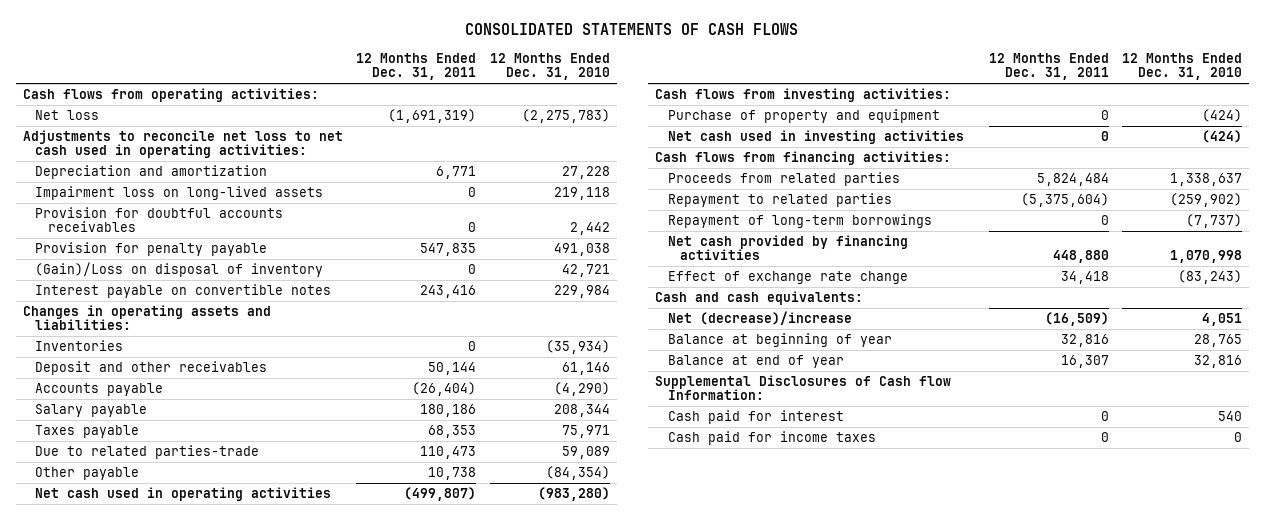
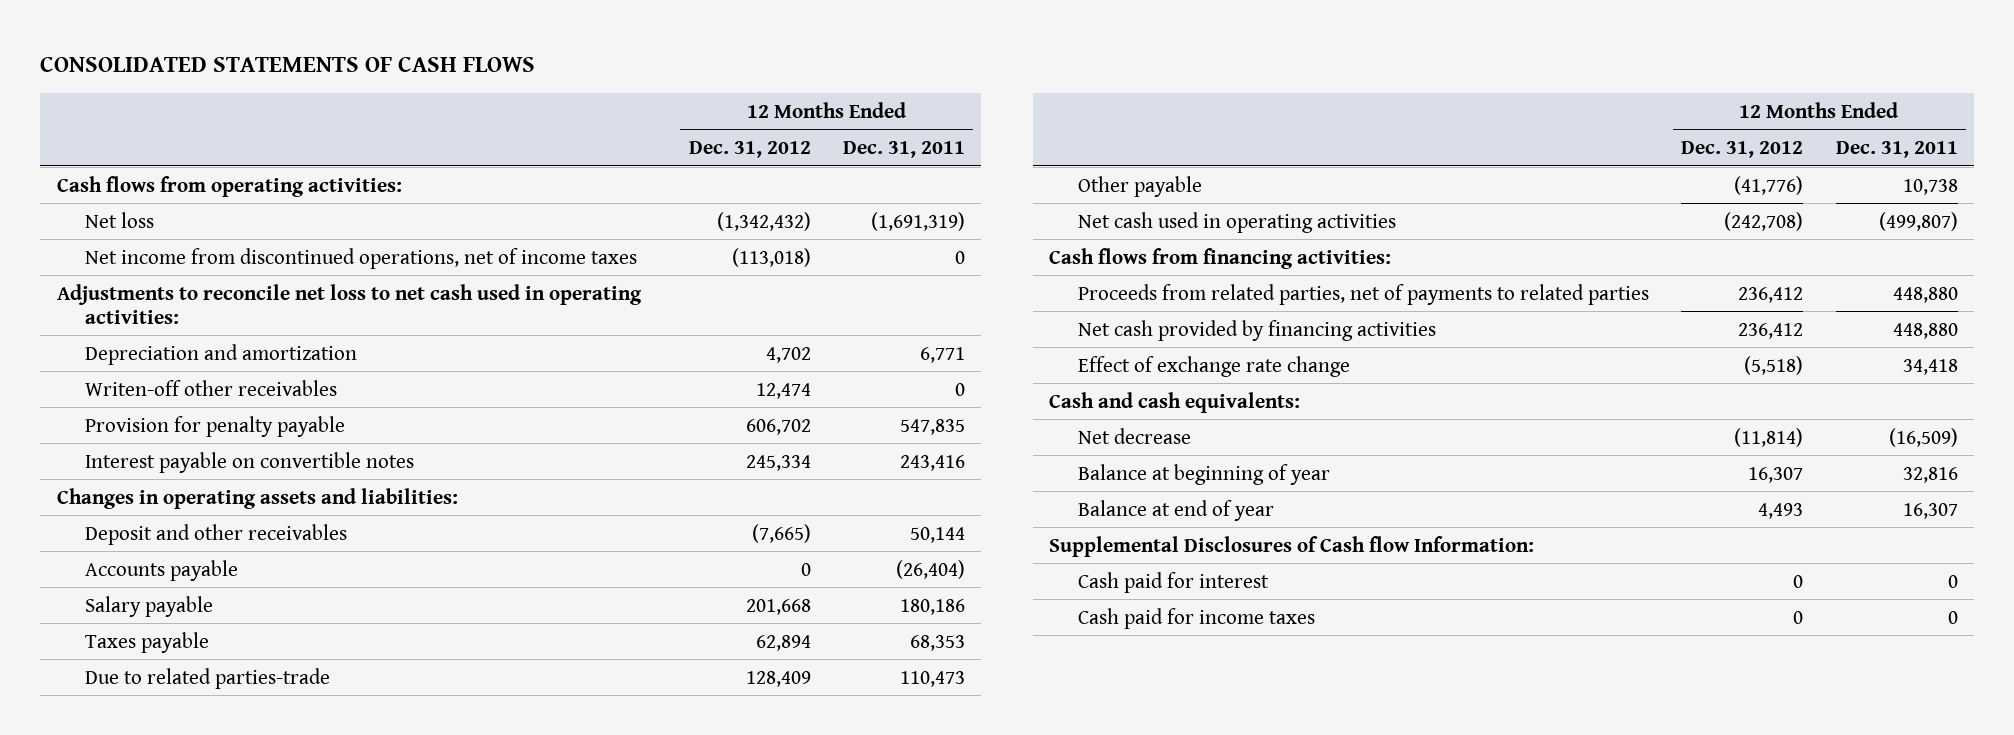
- | 12 Months Ended Dec. 31, 2011 | 12 Months Ended Dec. 31, 2010
+ | 12 Months Ended Dec. 31, 2012 | 12 Months Ended Dec. 31, 2011
+ Net income from discontinued operations, net of income taxes | (113,018) | 0
- Impairment loss on long-lived assets | 0 | 219,118
- Provision for doubtful accounts receivables | 0 | 2,442
+ Writen-off other receivables | 12,474 | 0
- (Gain)/Loss on disposal of inventory | 0 | 42,721
- Inventories | 0 | (35,934)
- Cash flows from investing activities:
- Purchase of property and equipment | 0 | (424)
- Net cash used in investing activities | 0 | (424)
- Proceeds from related parties | 5,824,484 | 1,338,637
- Repayment to related parties | (5,375,604) | (259,902)
- Repayment of long-term borrowings | 0 | (7,737)
+ Proceeds from related parties, net of payments to related parties | 236,412 | 448,880
- Net (decrease)/increase | (16,509) | 4,051
+ Net decrease | (11,814) | (16,509)

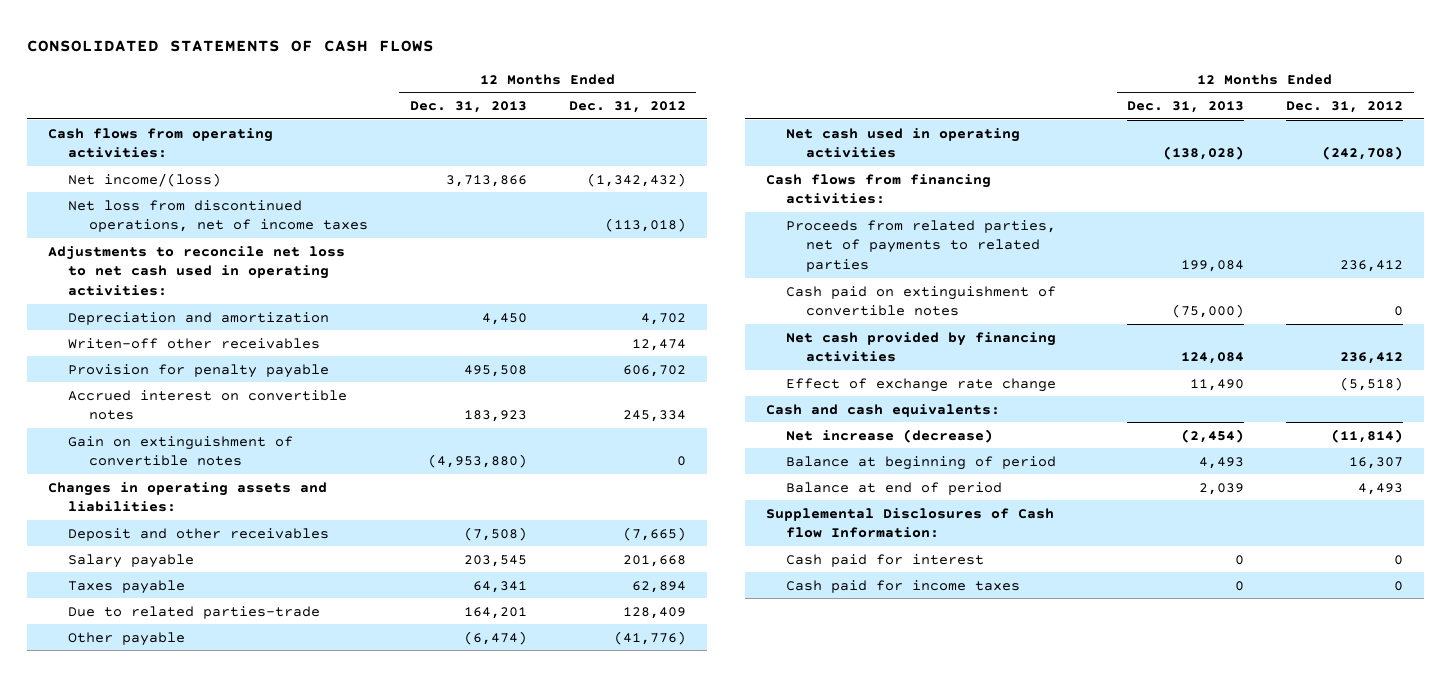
- | 12 Months Ended Dec. 31, 2012 | 12 Months Ended Dec. 31, 2011
+ | 12 Months Ended Dec. 31, 2013 | 12 Months Ended Dec. 31, 2012
- Net loss | (1,342,432) | (1,691,319)
- Net income from discontinued operations, net of income taxes | (113,018) | 0
+ Net income/(loss) | 3,713,866 | (1,342,432)
+ Net loss from discontinued operations, net of income taxes | | (113,018)
- Interest payable on convertible notes | 245,334 | 243,416
+ Accrued interest on convertible notes | 183,923 | 245,334
+ Gain on extinguishment of convertible notes | (4,953,880) | 0
- Accounts payable | 0 | (26,404)
+ Cash paid on extinguishment of convertible notes | (75,000) | 0
- Net decrease | (11,814) | (16,509)
- Balance at beginning of year | 16,307 | 32,816
- Balance at end of year | 4,493 | 16,307
+ Net increase (decrease) | (2,454) | (11,814)
+ Balance at beginning of period | 4,493 | 16,307
+ Balance at end of period | 2,039 | 4,493

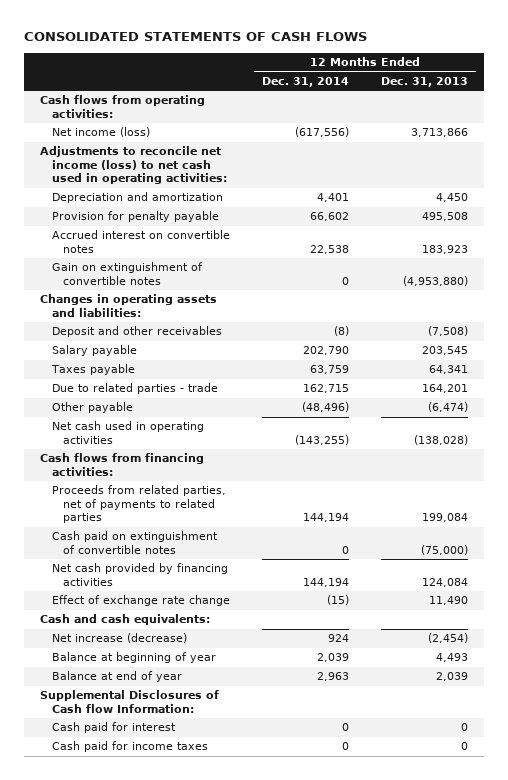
- | 12 Months Ended Dec. 31, 2013 | 12 Months Ended Dec. 31, 2012
+ | 12 Months Ended Dec. 31, 2014 | 12 Months Ended Dec. 31, 2013
- Net income/(loss) | 3,713,866 | (1,342,432)
- Net loss from discontinued operations, net of income taxes | | (113,018)
- Adjustments to reconcile net loss to net cash used in operating activities:
+ Net income (loss) | (617,556) | 3,713,866
+ Adjustments to reconcile net income (loss) to net cash used in operating activities:
- Writen-off other receivables | | 12,474
- Due to related parties-trade | 164,201 | 128,409
+ Due to related parties - trade | 162,715 | 164,201
- Balance at beginning of period | 4,493 | 16,307
- Balance at end of period | 2,039 | 4,493
+ Balance at beginning of year | 2,039 | 4,493
+ Balance at end of year | 2,963 | 2,039

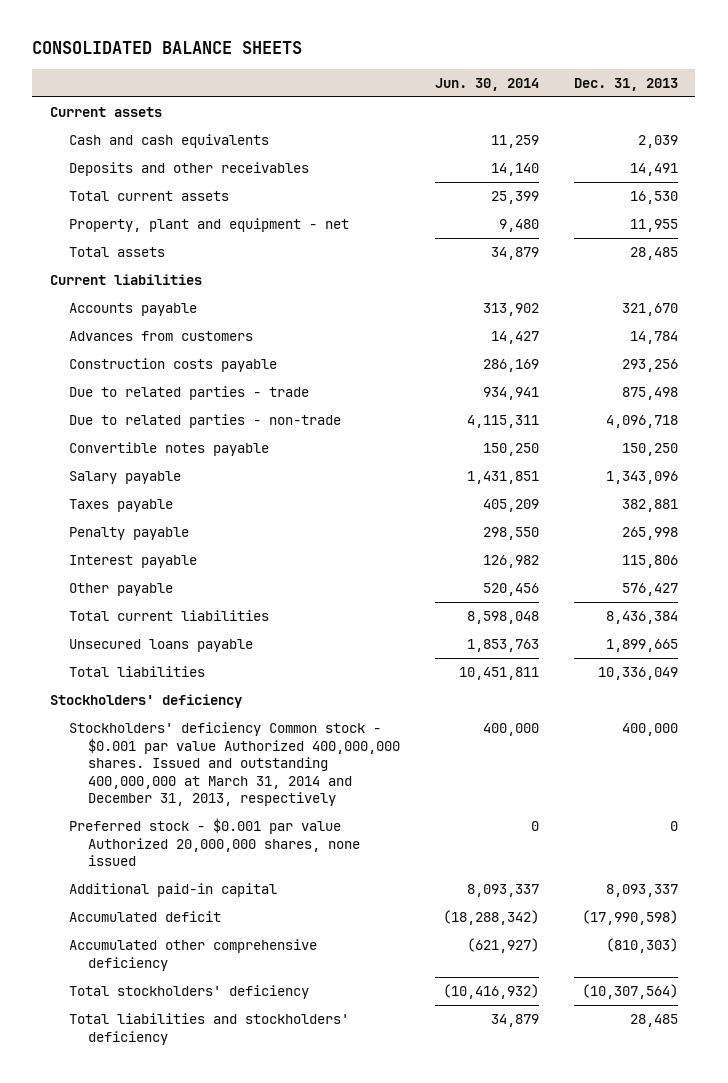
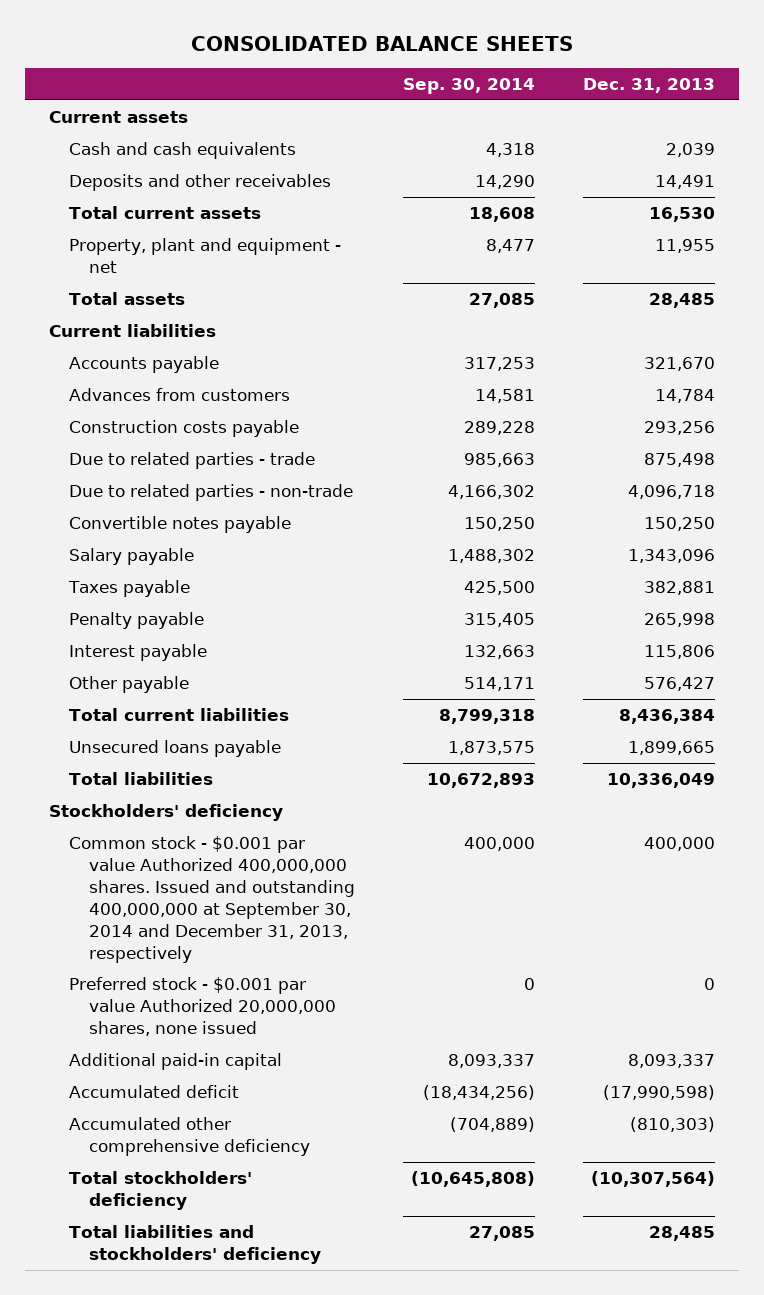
- | Jun. 30, 2014 | Dec. 31, 2013
+ | Sep. 30, 2014 | Dec. 31, 2013
- Stockholders' deficiency Common stock - $0.001 par value Authorized 400,000,000 shares. Issued and outstanding 400,000,000 at March 31, 2014 and December 31, 2013, respectively | 400,000 | 400,000
+ Common stock - $0.001 par value Authorized 400,000,000 shares. Issued and outstanding 400,000,000 at September 30, 2014 and December 31, 2013, respectively | 400,000 | 400,000

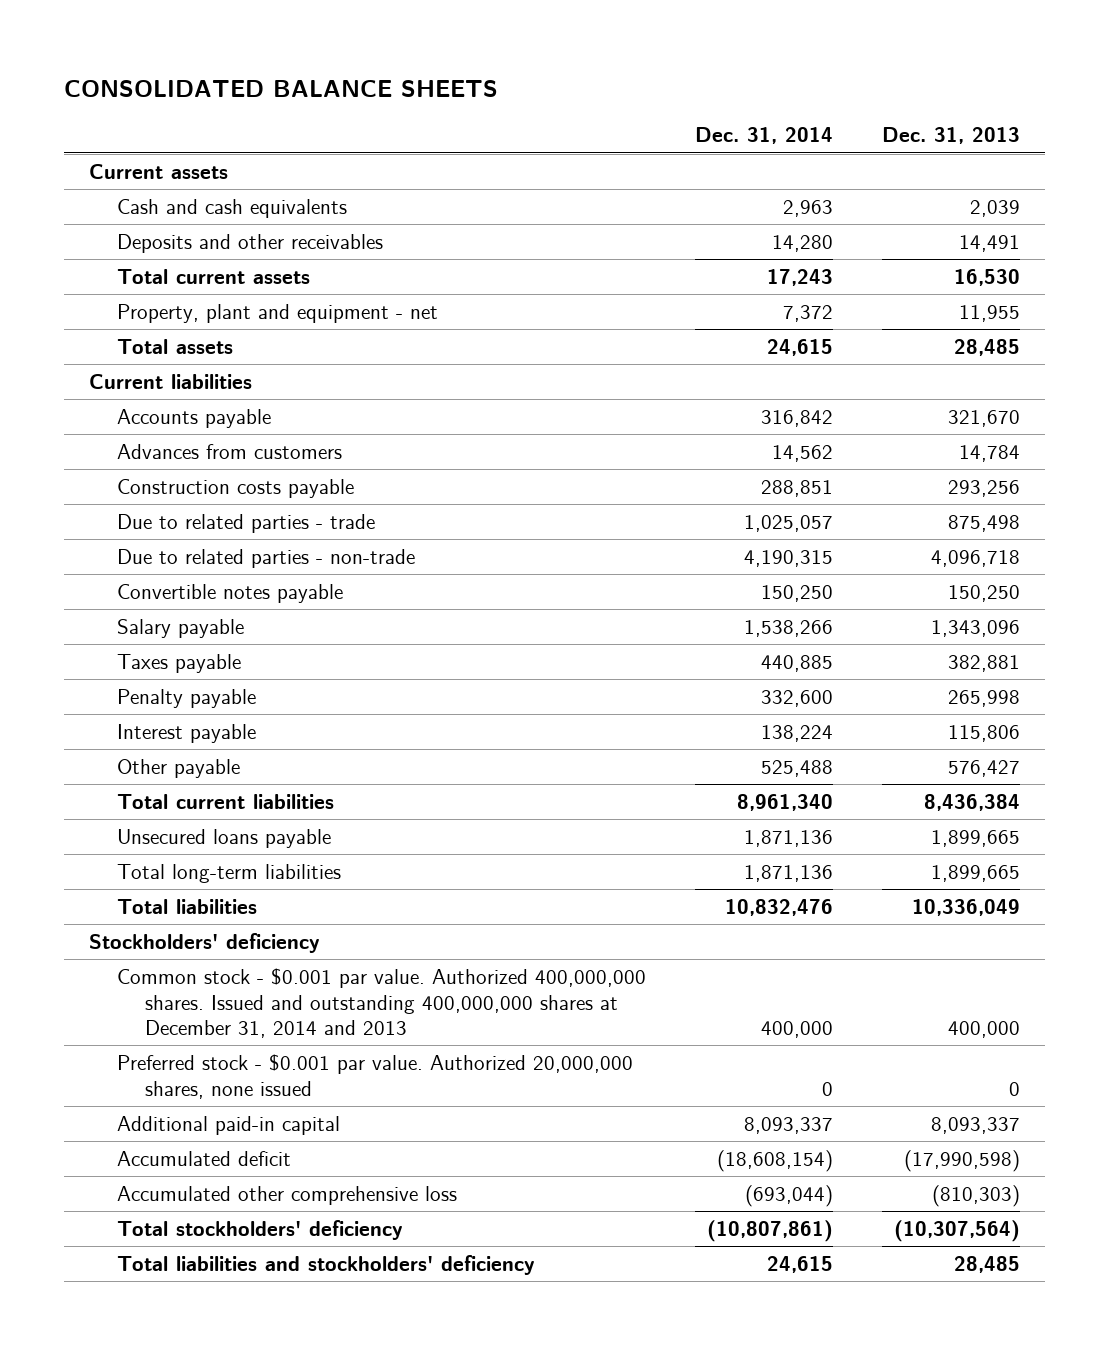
- | Sep. 30, 2014 | Dec. 31, 2013
+ | Dec. 31, 2014 | Dec. 31, 2013
+ Total long-term liabilities | 1,871,136 | 1,899,665
- Common stock - $0.001 par value Authorized 400,000,000 shares. Issued and outstanding 400,000,000 at September 30, 2014 and December 31, 2013, respectively | 400,000 | 400,000
- Preferred stock - $0.001 par value Authorized 20,000,000 shares, none issued | 0 | 0
+ Common stock - $0.001 par value. Authorized 400,000,000 shares. Issued and outstanding 400,000,000 shares at December 31, 2014 and 2013 | 400,000 | 400,000
+ Preferred stock - $0.001 par value. Authorized 20,000,000 shares, none issued | 0 | 0
- Accumulated other comprehensive deficiency | (704,889) | (810,303)
+ Accumulated other comprehensive loss | (693,044) | (810,303)

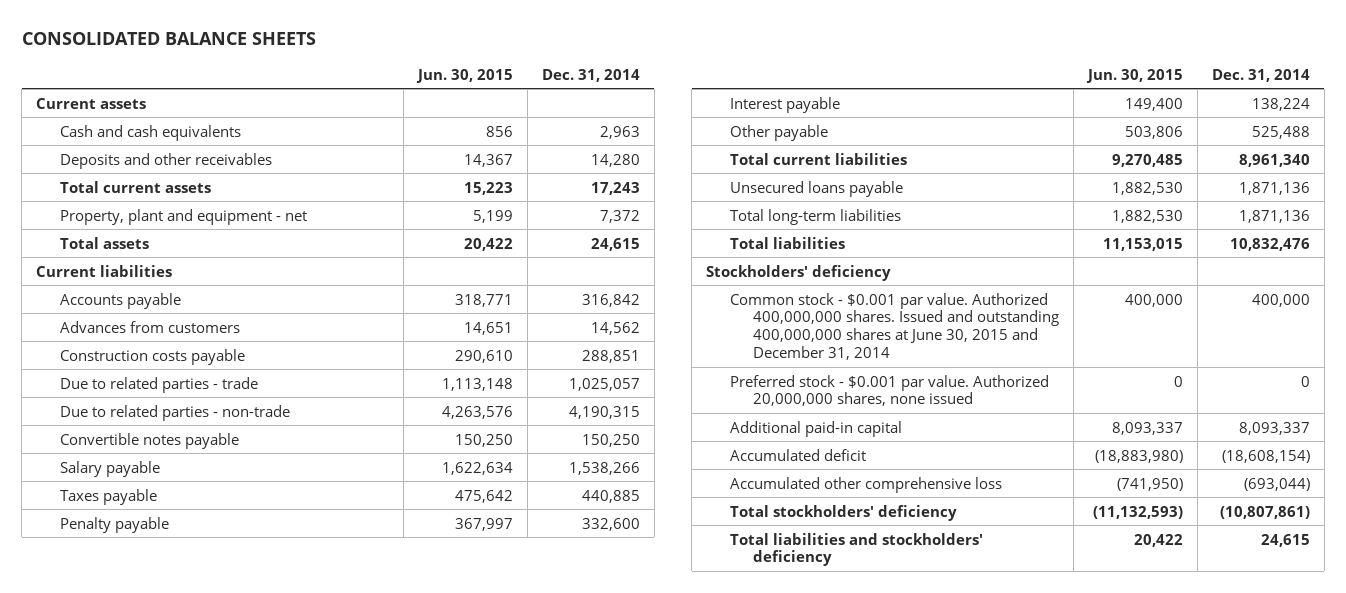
- | Dec. 31, 2014 | Dec. 31, 2013
+ | Jun. 30, 2015 | Dec. 31, 2014
- Common stock - $0.001 par value. Authorized 400,000,000 shares. Issued and outstanding 400,000,000 shares at December 31, 2014 and 2013 | 400,000 | 400,000
+ Common stock - $0.001 par value. Authorized 400,000,000 shares. Issued and outstanding 400,000,000 shares at June 30, 2015 and December 31, 2014 | 400,000 | 400,000

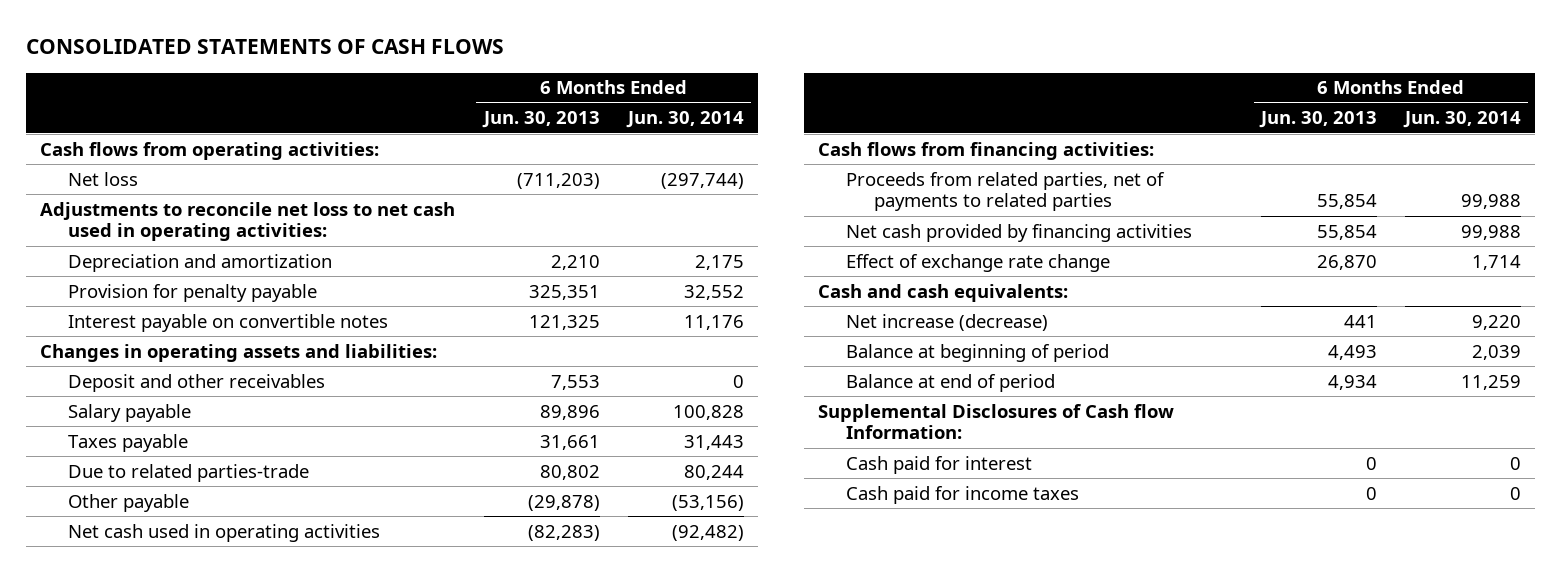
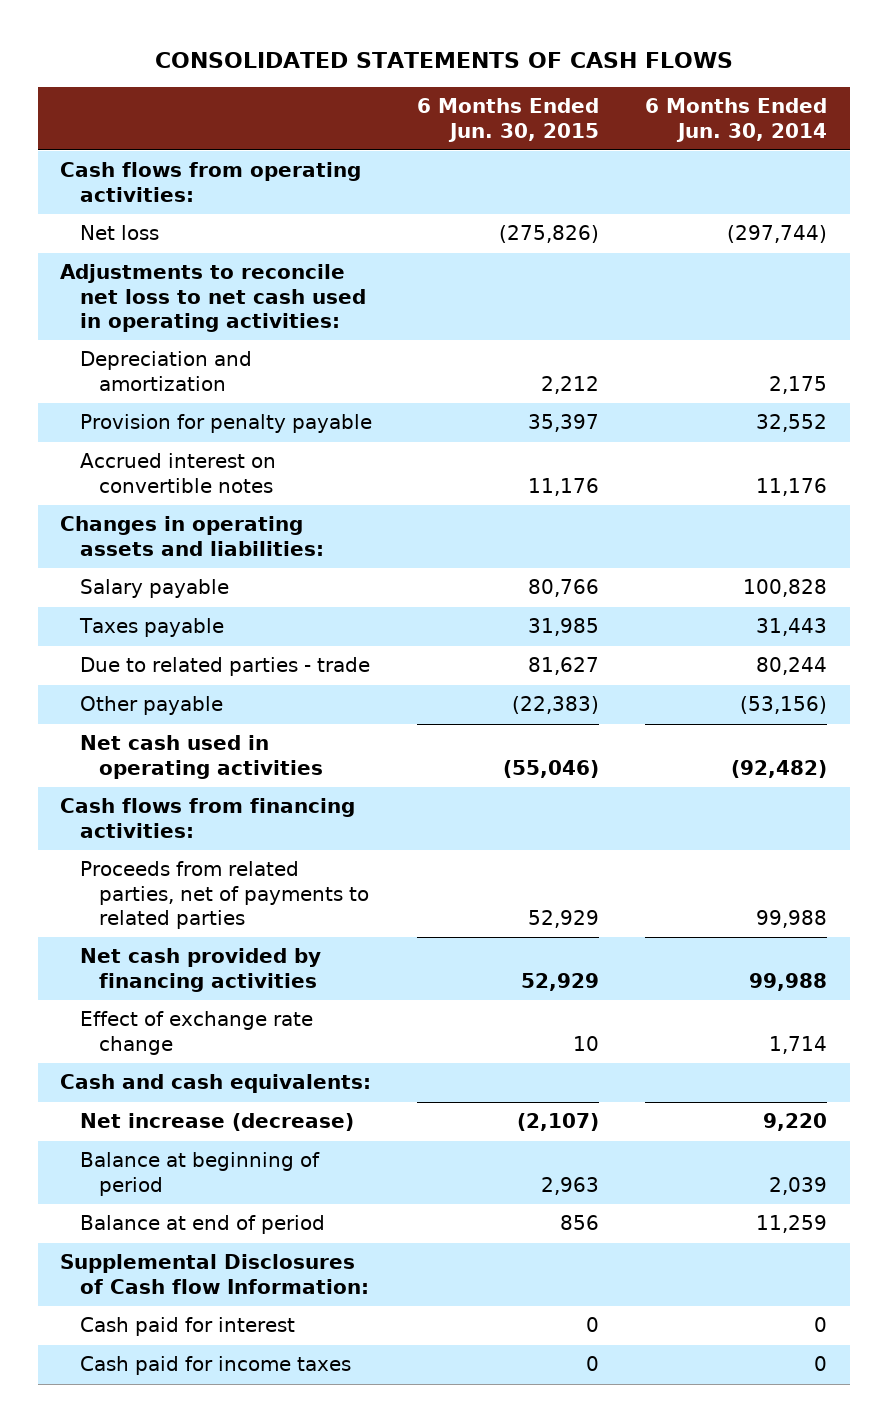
- | 6 Months Ended Jun. 30, 2013 | 6 Months Ended Jun. 30, 2014
+ | 6 Months Ended Jun. 30, 2015 | 6 Months Ended Jun. 30, 2014
- Interest payable on convertible notes | 121,325 | 11,176
+ Accrued interest on convertible notes | 11,176 | 11,176
- Deposit and other receivables | 7,553 | 0
- Due to related parties-trade | 80,802 | 80,244
+ Due to related parties - trade | 81,627 | 80,244

